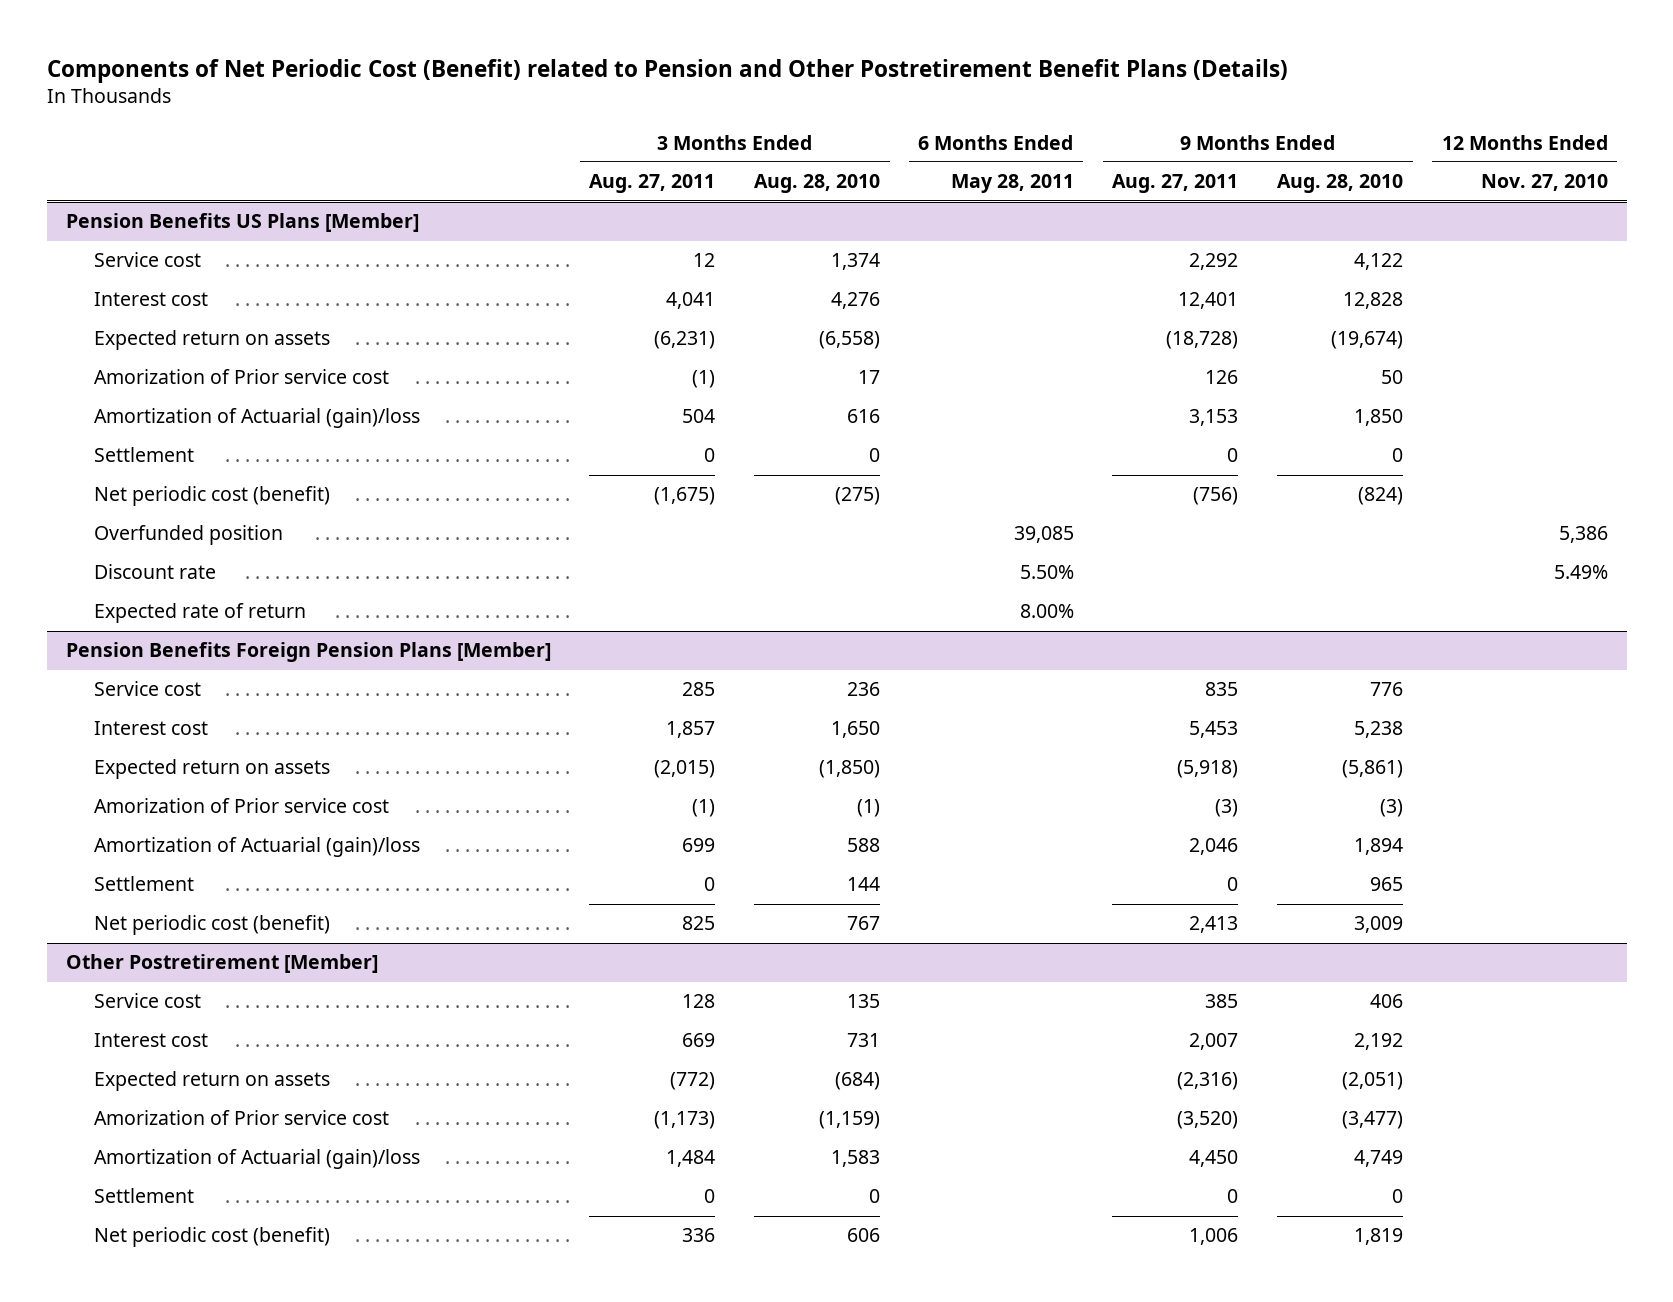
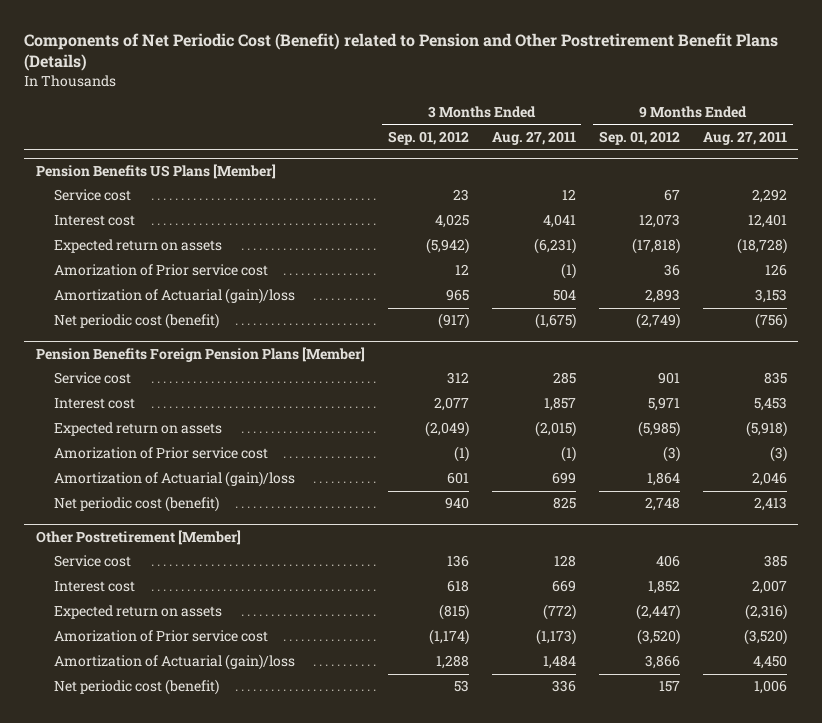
- | 3 Months Ended Aug. 27, 2011 | 3 Months Ended Aug. 28, 2010 | 6 Months Ended May 28, 2011 | 9 Months Ended Aug. 27, 2011 | 9 Months Ended Aug. 28, 2010 | 12 Months Ended Nov. 27, 2010
+ | 3 Months Ended Sep. 01, 2012 | 3 Months Ended Aug. 27, 2011 | 9 Months Ended Sep. 01, 2012 | 9 Months Ended Aug. 27, 2011
@ Pension Benefits US Plans [Member]
- Settlement | 0 | 0 | | 0 | 0 |
- Overfunded position | | | 39,085 | | | 5,386
- Discount rate | | | 5.50% | | | 5.49%
- Expected rate of return | | | 8.00% | | |
@ Pension Benefits Foreign Pension Plans [Member]
- Settlement | 0 | 144 | | 0 | 965 |
@ Other Postretirement [Member]
- Settlement | 0 | 0 | | 0 | 0 |

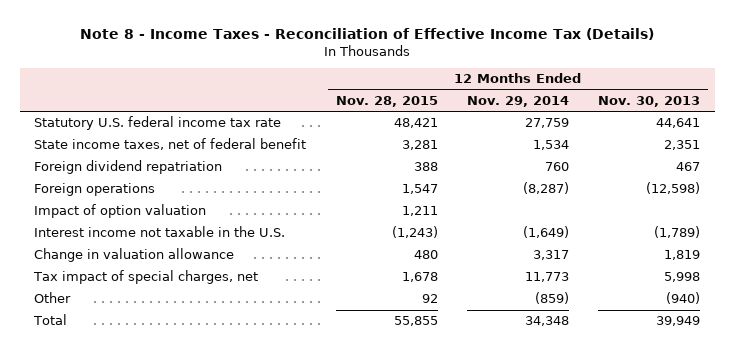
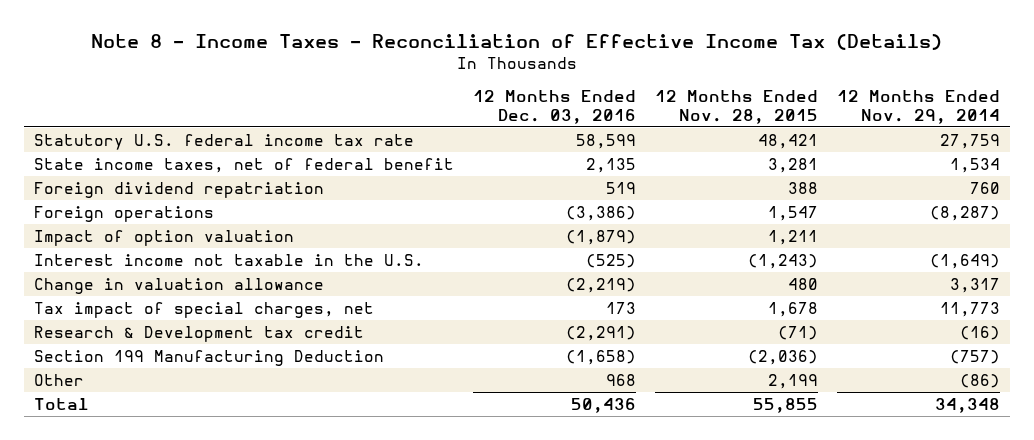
- | 12 Months Ended Nov. 28, 2015 | 12 Months Ended Nov. 29, 2014 | 12 Months Ended Nov. 30, 2013
+ | 12 Months Ended Dec. 03, 2016 | 12 Months Ended Nov. 28, 2015 | 12 Months Ended Nov. 29, 2014
- Other | 92 | (859) | (940)
+ Research & Development tax credit | (2,291) | (71) | (16)
+ Section 199 Manufacturing Deduction | (1,658) | (2,036) | (757)
+ Other | 968 | 2,199 | (86)

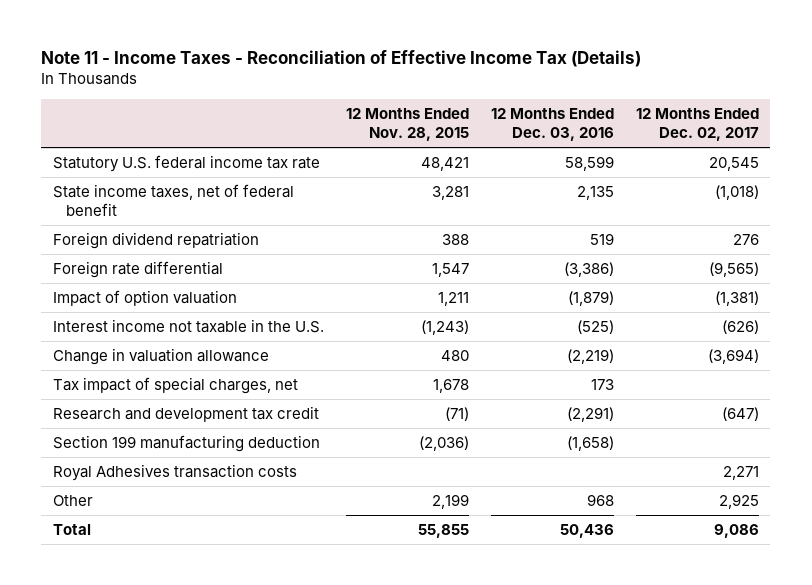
- Note 8 - Income Taxes - Reconciliation of Effective Income Tax (Details)
+ Note 11 - Income Taxes - Reconciliation of Effective Income Tax (Details)
- | 12 Months Ended Dec. 03, 2016 | 12 Months Ended Nov. 28, 2015 | 12 Months Ended Nov. 29, 2014
+ | 12 Months Ended Nov. 28, 2015 | 12 Months Ended Dec. 03, 2016 | 12 Months Ended Dec. 02, 2017
- Foreign operations | (3,386) | 1,547 | (8,287)
+ Foreign rate differential | 1,547 | (3,386) | (9,565)
- Research & Development tax credit | (2,291) | (71) | (16)
- Section 199 Manufacturing Deduction | (1,658) | (2,036) | (757)
+ Research and development tax credit | (71) | (2,291) | (647)
+ Section 199 manufacturing deduction | (2,036) | (1,658) |
+ Royal Adhesives transaction costs | | | 2,271

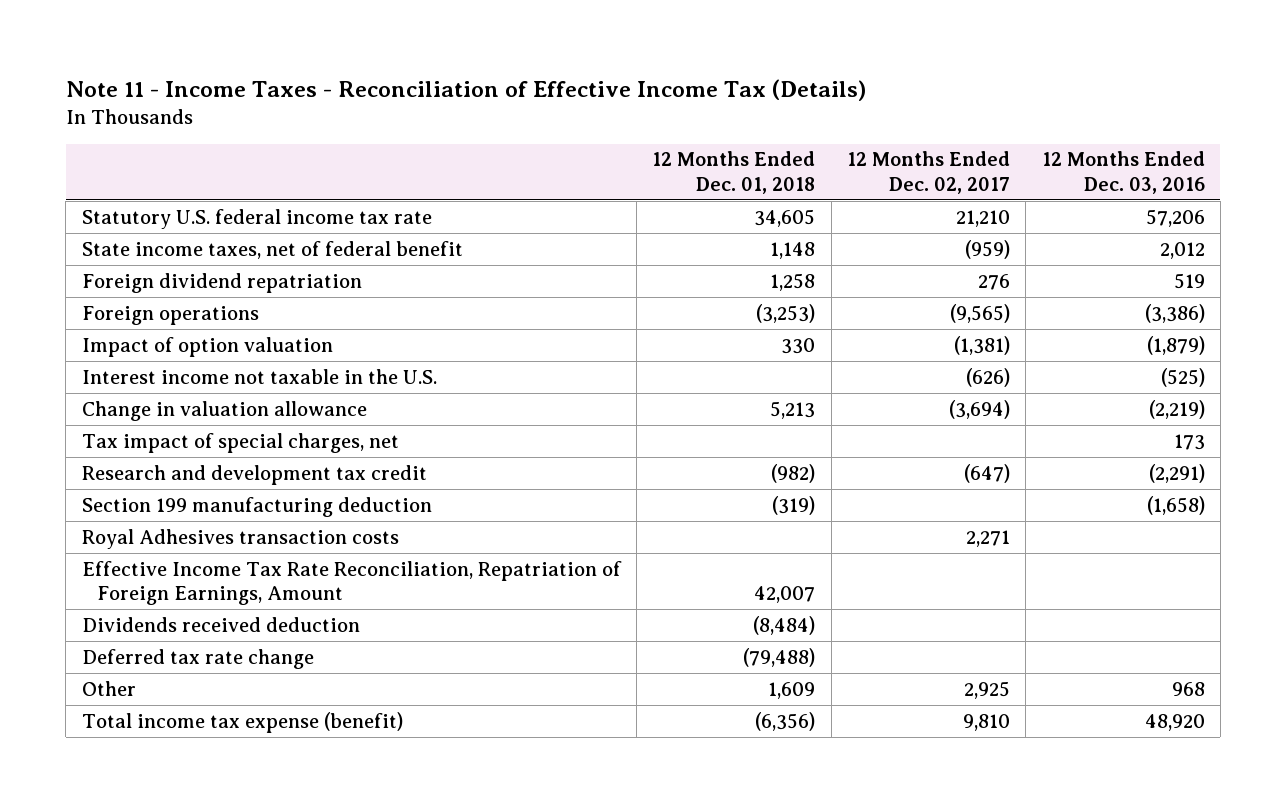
- | 12 Months Ended Nov. 28, 2015 | 12 Months Ended Dec. 03, 2016 | 12 Months Ended Dec. 02, 2017
+ | 12 Months Ended Dec. 01, 2018 | 12 Months Ended Dec. 02, 2017 | 12 Months Ended Dec. 03, 2016
- Statutory U.S. federal income tax rate | 48,421 | 58,599 | 20,545
- State income taxes, net of federal benefit | 3,281 | 2,135 | (1,018)
+ Statutory U.S. federal income tax rate | 34,605 | 21,210 | 57,206
+ State income taxes, net of federal benefit | 1,148 | (959) | 2,012
- Foreign rate differential | 1,547 | (3,386) | (9,565)
+ Foreign operations | (3,253) | (9,565) | (3,386)
+ Effective Income Tax Rate Reconciliation, Repatriation of Foreign Earnings, Amount | 42,007 | |
+ Dividends received deduction | (8,484) | |
+ Deferred tax rate change | (79,488) | |
- Total | 55,855 | 50,436 | 9,086
+ Total income tax expense (benefit) | (6,356) | 9,810 | 48,920

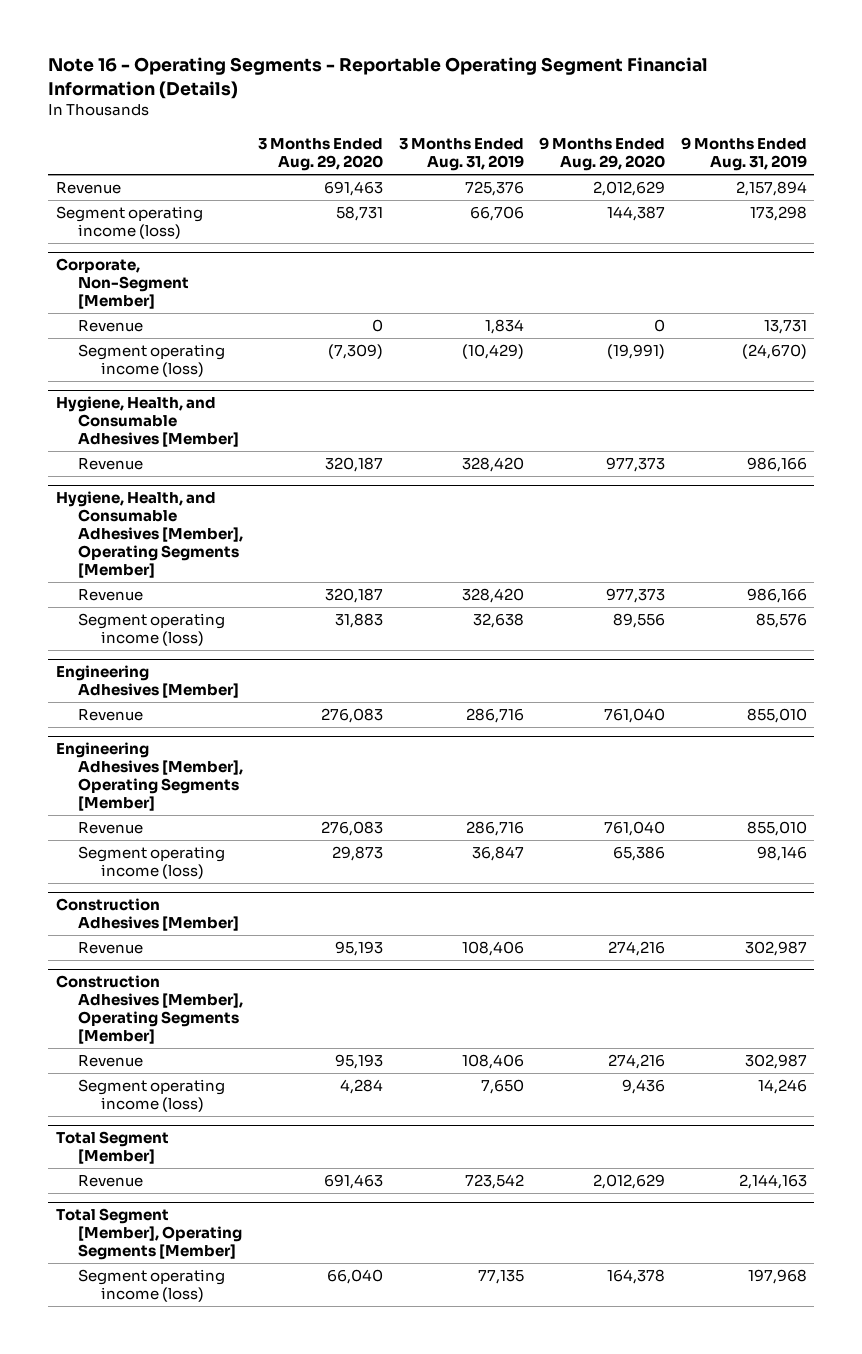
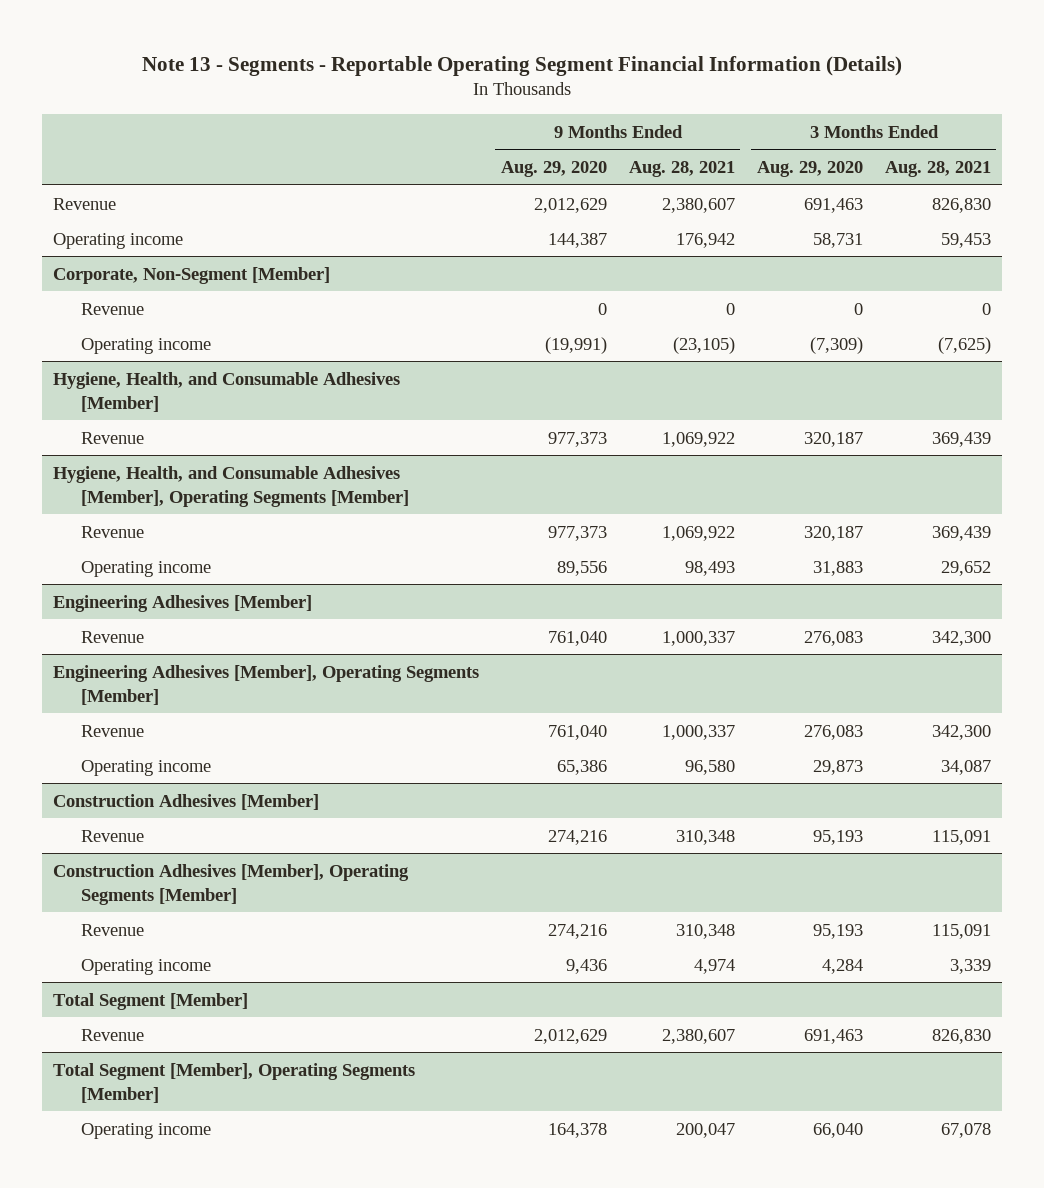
- Note 16 - Operating Segments - Reportable Operating Segment Financial Information (Details)
+ Note 13 - Segments - Reportable Operating Segment Financial Information (Details)
- | 3 Months Ended Aug. 29, 2020 | 3 Months Ended Aug. 31, 2019 | 9 Months Ended Aug. 29, 2020 | 9 Months Ended Aug. 31, 2019
+ | 9 Months Ended Aug. 29, 2020 | 9 Months Ended Aug. 28, 2021 | 3 Months Ended Aug. 29, 2020 | 3 Months Ended Aug. 28, 2021
- Segment operating income (loss) | 58,731 | 66,706 | 144,387 | 173,298
+ Operating income | 144,387 | 176,942 | 58,731 | 59,453
@ Corporate, Non-Segment [Member]
- Segment operating income (loss) | (7,309) | (10,429) | (19,991) | (24,670)
+ Operating income | (19,991) | (23,105) | (7,309) | (7,625)
@ Hygiene, Health, and Consumable Adhesives [Member], Operating Segments [Member]
- Segment operating income (loss) | 31,883 | 32,638 | 89,556 | 85,576
+ Operating income | 89,556 | 98,493 | 31,883 | 29,652
@ Engineering Adhesives [Member], Operating Segments [Member]
- Segment operating income (loss) | 29,873 | 36,847 | 65,386 | 98,146
+ Operating income | 65,386 | 96,580 | 29,873 | 34,087
@ Construction Adhesives [Member], Operating Segments [Member]
- Segment operating income (loss) | 4,284 | 7,650 | 9,436 | 14,246
+ Operating income | 9,436 | 4,974 | 4,284 | 3,339
@ Total Segment [Member], Operating Segments [Member]
- Segment operating income (loss) | 66,040 | 77,135 | 164,378 | 197,968
+ Operating income | 164,378 | 200,047 | 66,040 | 67,078

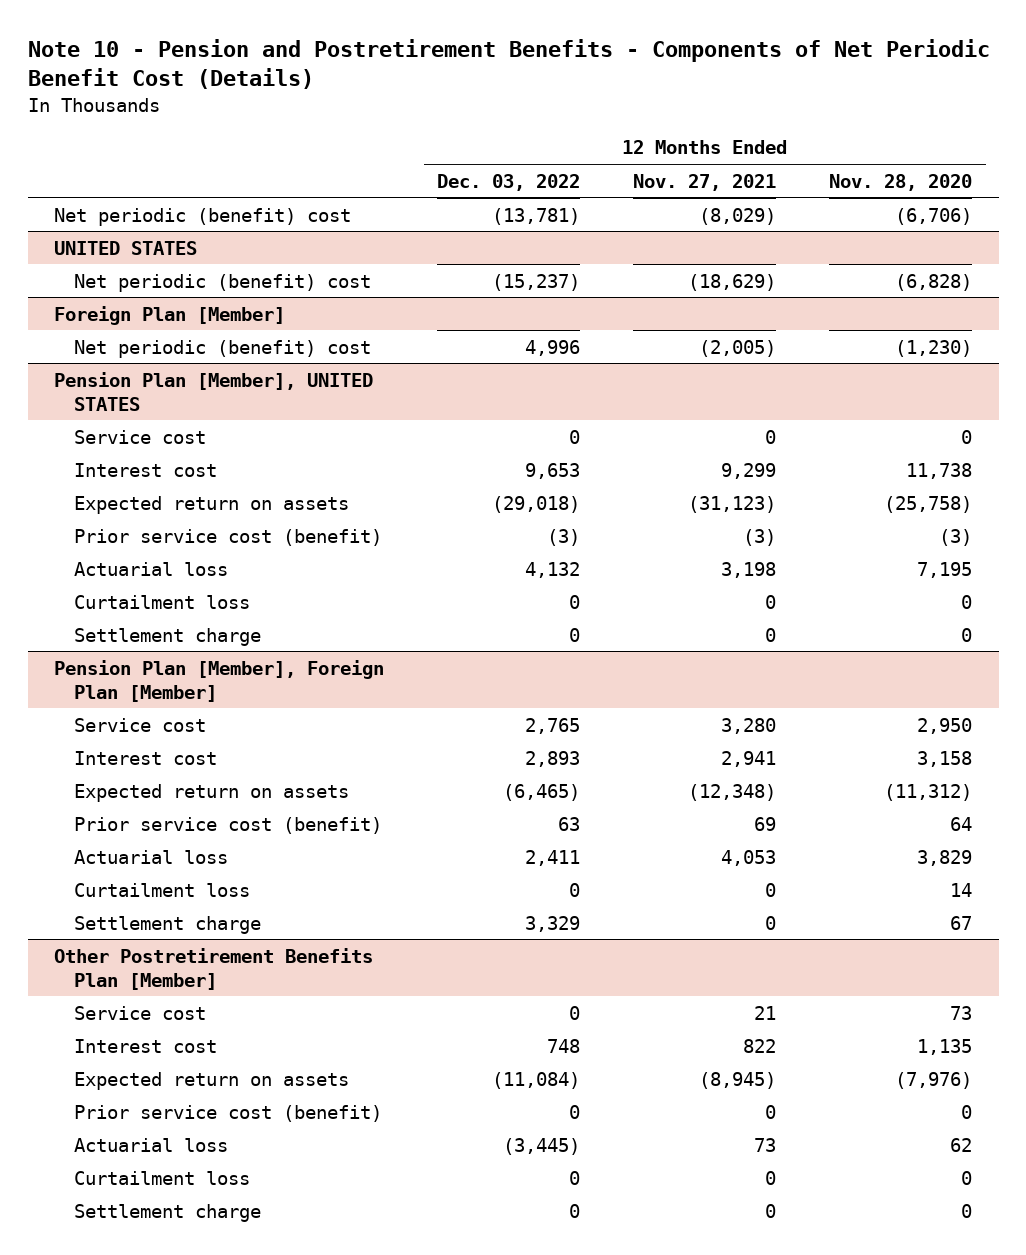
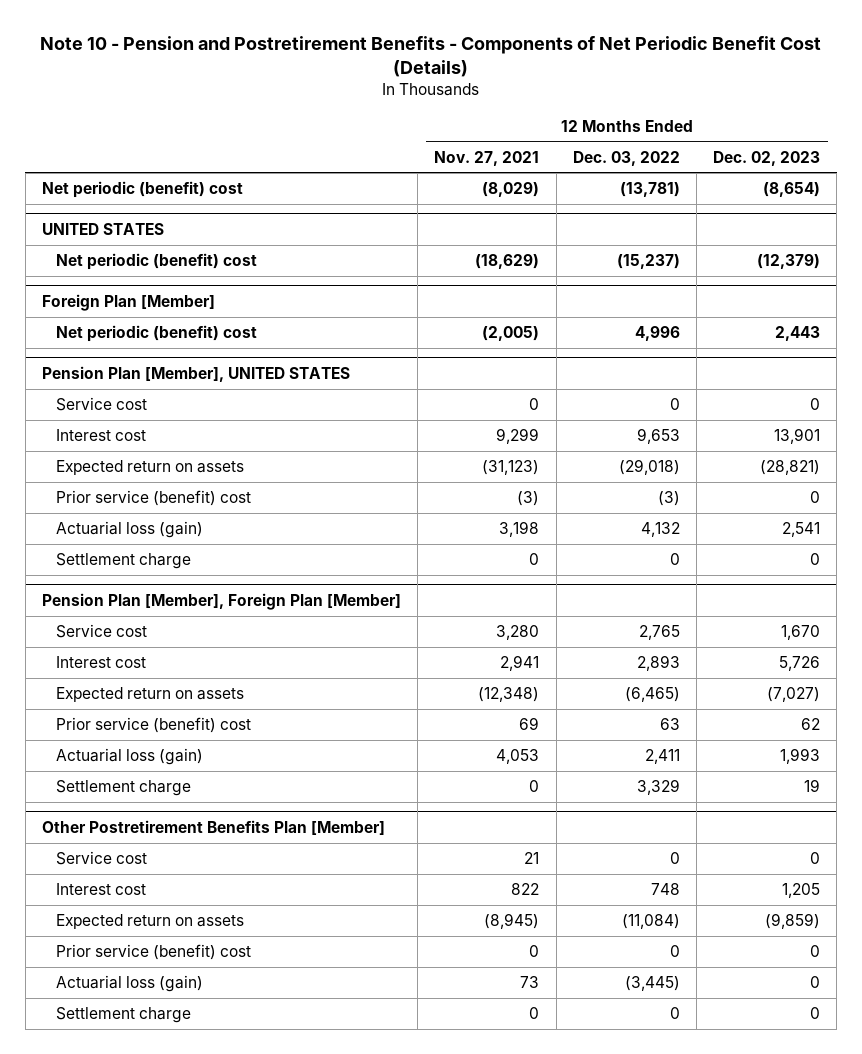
- | 12 Months Ended Dec. 03, 2022 | 12 Months Ended Nov. 27, 2021 | 12 Months Ended Nov. 28, 2020
+ | 12 Months Ended Nov. 27, 2021 | 12 Months Ended Dec. 03, 2022 | 12 Months Ended Dec. 02, 2023
@ Pension Plan [Member], UNITED STATES
- Prior service cost (benefit) | (3) | (3) | (3)
- Actuarial loss | 4,132 | 3,198 | 7,195
- Curtailment loss | 0 | 0 | 0
+ Prior service (benefit) cost | (3) | (3) | 0
+ Actuarial loss (gain) | 3,198 | 4,132 | 2,541
@ Pension Plan [Member], Foreign Plan [Member]
- Prior service cost (benefit) | 63 | 69 | 64
- Actuarial loss | 2,411 | 4,053 | 3,829
- Curtailment loss | 0 | 0 | 14
+ Prior service (benefit) cost | 69 | 63 | 62
+ Actuarial loss (gain) | 4,053 | 2,411 | 1,993
@ Other Postretirement Benefits Plan [Member]
- Prior service cost (benefit) | 0 | 0 | 0
- Actuarial loss | (3,445) | 73 | 62
- Curtailment loss | 0 | 0 | 0
+ Prior service (benefit) cost | 0 | 0 | 0
+ Actuarial loss (gain) | 73 | (3,445) | 0

